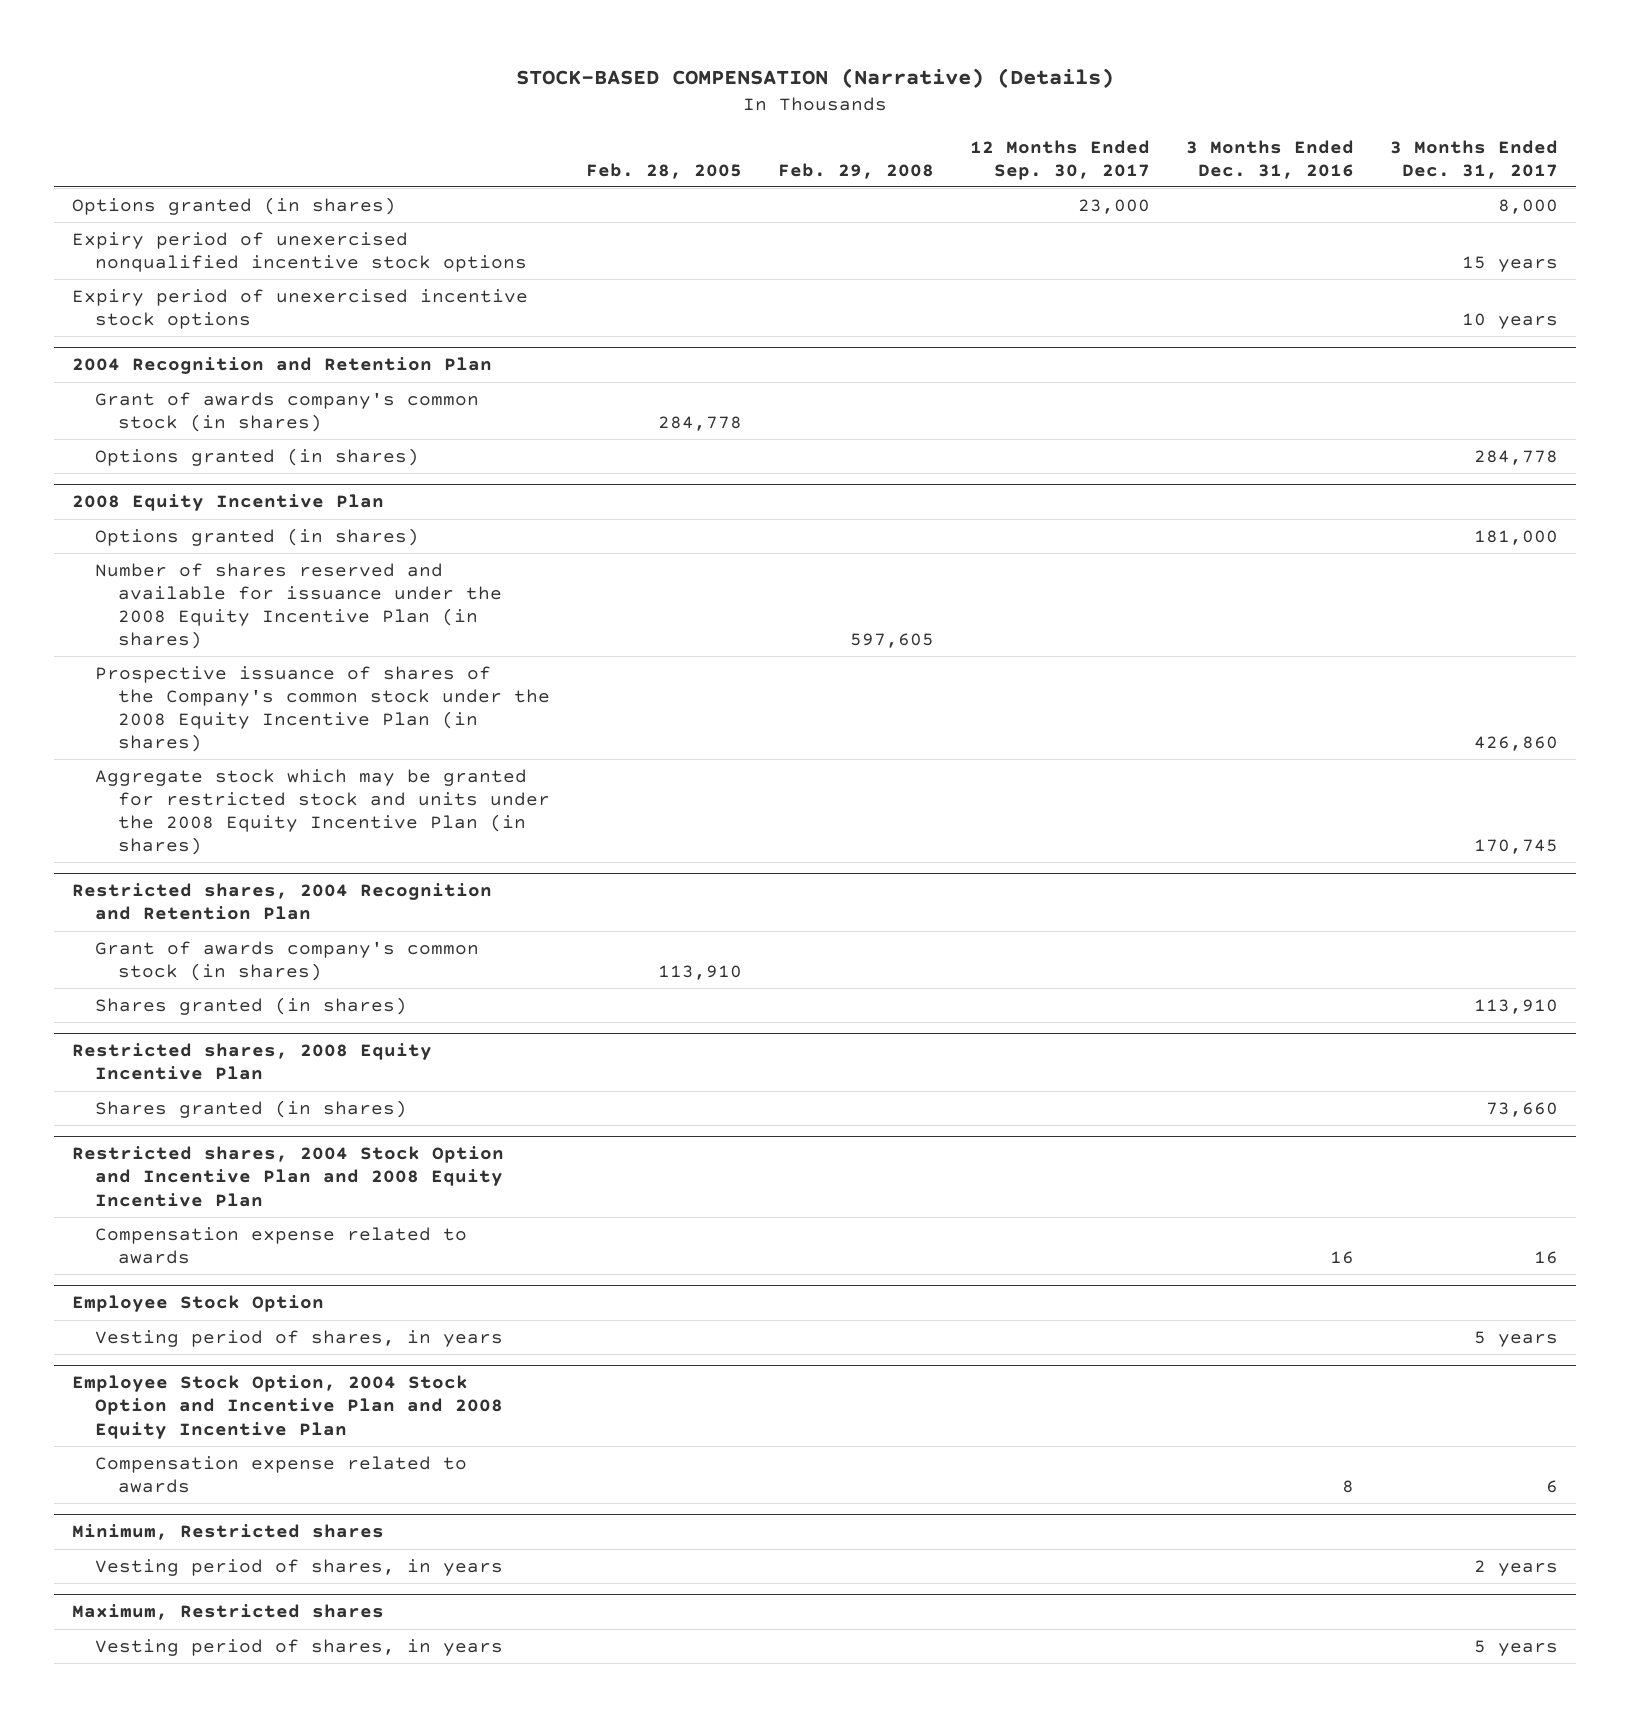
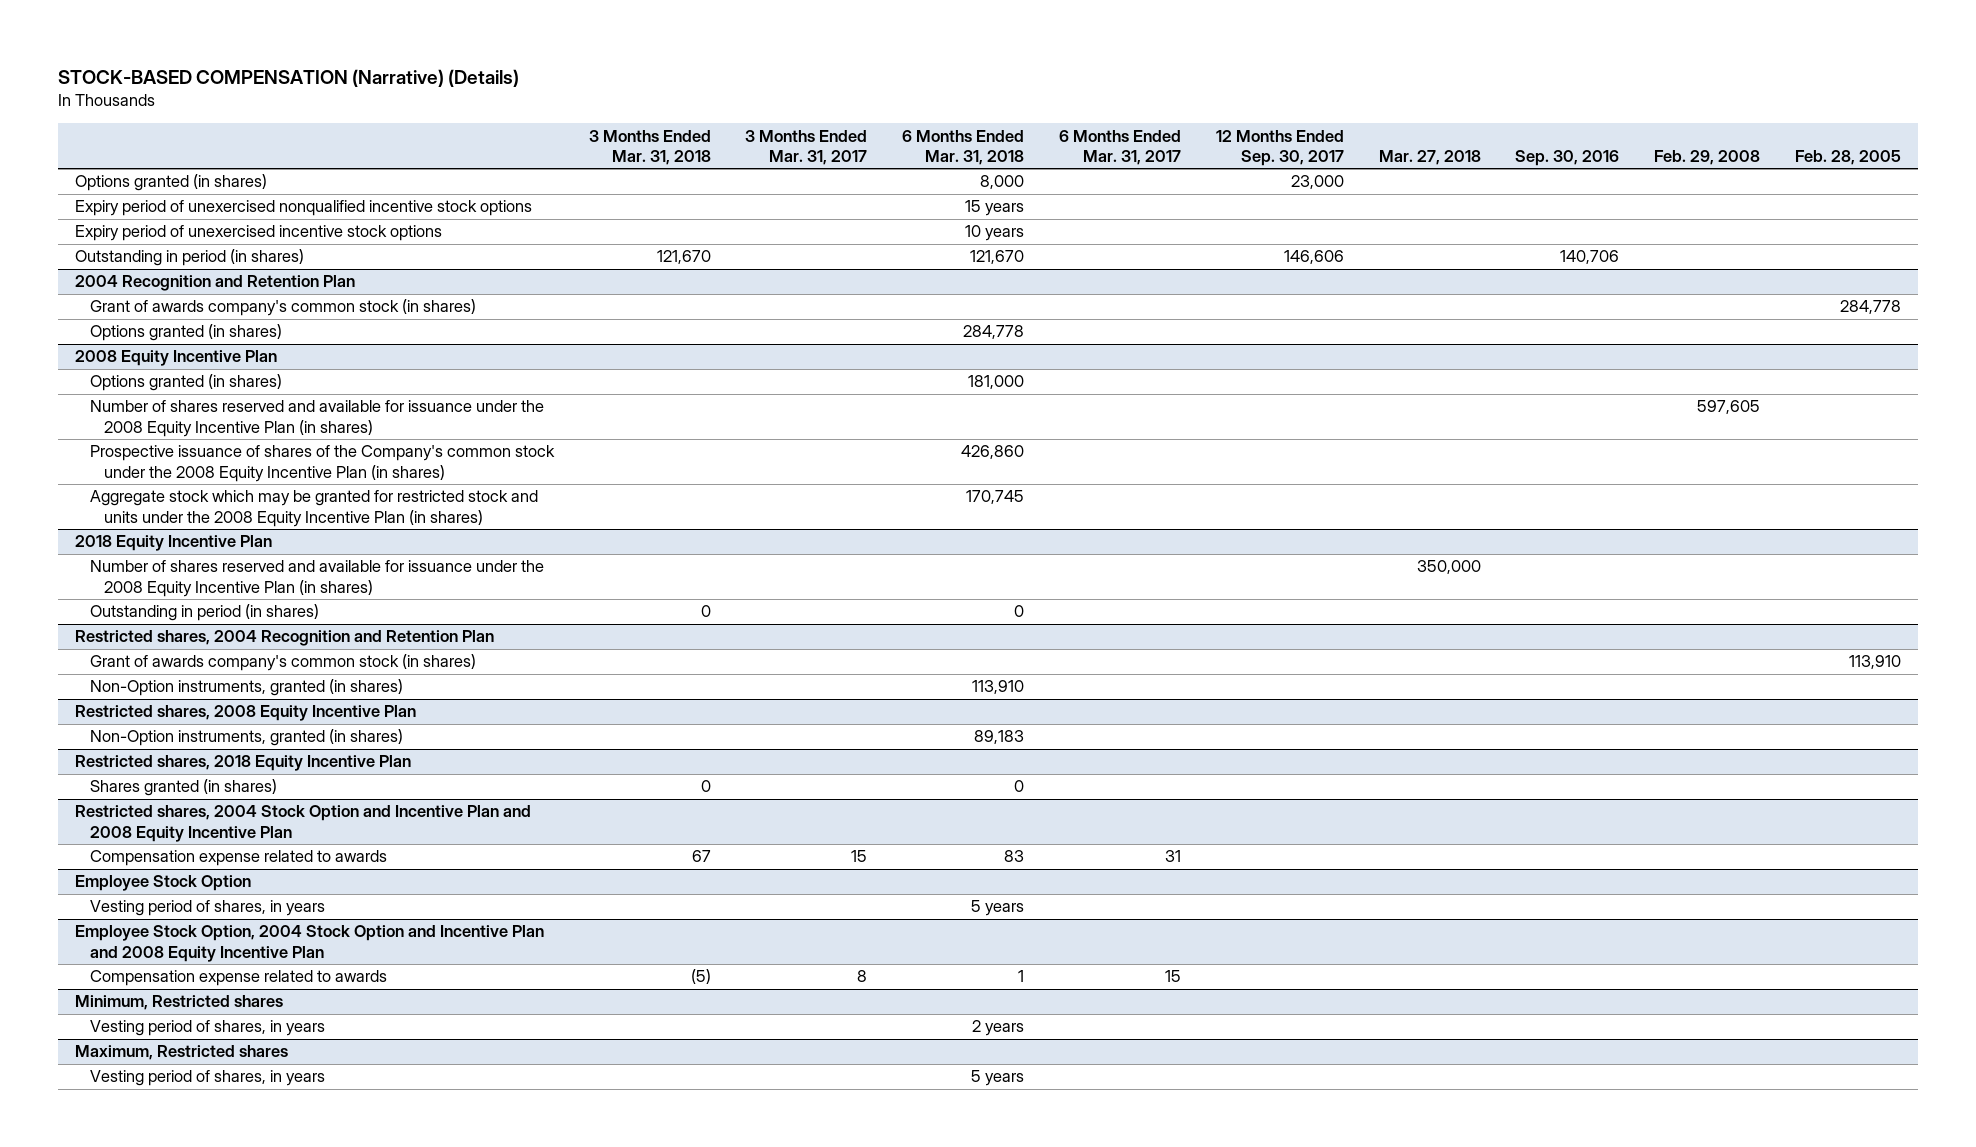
- | Feb. 28, 2005 | Feb. 29, 2008 | 12 Months Ended Sep. 30, 2017 | 3 Months Ended Dec. 31, 2016 | 3 Months Ended Dec. 31, 2017
+ | 3 Months Ended Mar. 31, 2018 | 3 Months Ended Mar. 31, 2017 | 6 Months Ended Mar. 31, 2018 | 6 Months Ended Mar. 31, 2017 | 12 Months Ended Sep. 30, 2017 | Mar. 27, 2018 | Sep. 30, 2016 | Feb. 29, 2008 | Feb. 28, 2005
+ Outstanding in period (in shares) | 121,670 | | 121,670 | | 146,606 | | 140,706 | |
+ 2018 Equity Incentive Plan
+ Number of shares reserved and available for issuance under the 2008 Equity Incentive Plan (in shares) | | | | | | 350,000 | | |
+ Outstanding in period (in shares) | 0 | | 0 | | | | | |
@ Restricted shares, 2004 Recognition and Retention Plan
- Shares granted (in shares) | | | | | 113,910
+ Non-Option instruments, granted (in shares) | | | 113,910 | | | | | |
@ Restricted shares, 2008 Equity Incentive Plan
- Shares granted (in shares) | | | | | 73,660
+ Non-Option instruments, granted (in shares) | | | 89,183 | | | | | |
+ Restricted shares, 2018 Equity Incentive Plan
+ Shares granted (in shares) | 0 | | 0 | | | | | |

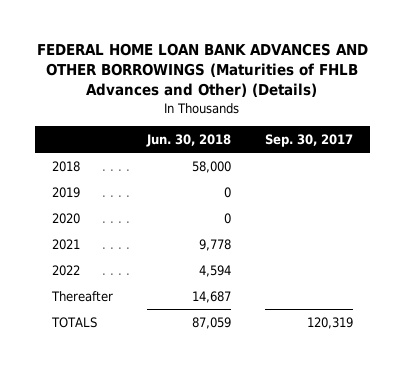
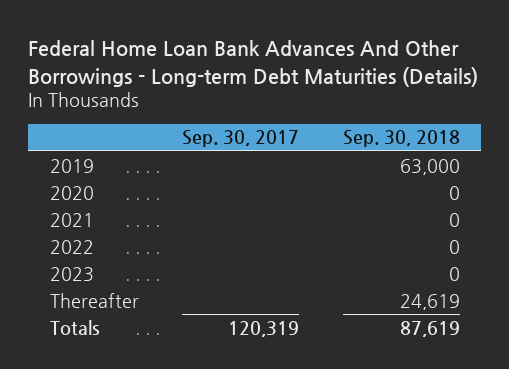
- FEDERAL HOME LOAN BANK ADVANCES AND OTHER BORROWINGS (Maturities of FHLB Advances and Other) (Details)
+ Federal Home Loan Bank Advances And Other Borrowings - Long-term Debt Maturities (Details)
- | Jun. 30, 2018 | Sep. 30, 2017
+ | Sep. 30, 2017 | Sep. 30, 2018
- 2018 | 58,000 |
+ 2023 | | 0
- TOTALS | 87,059 | 120,319
+ Totals | 120,319 | 87,619

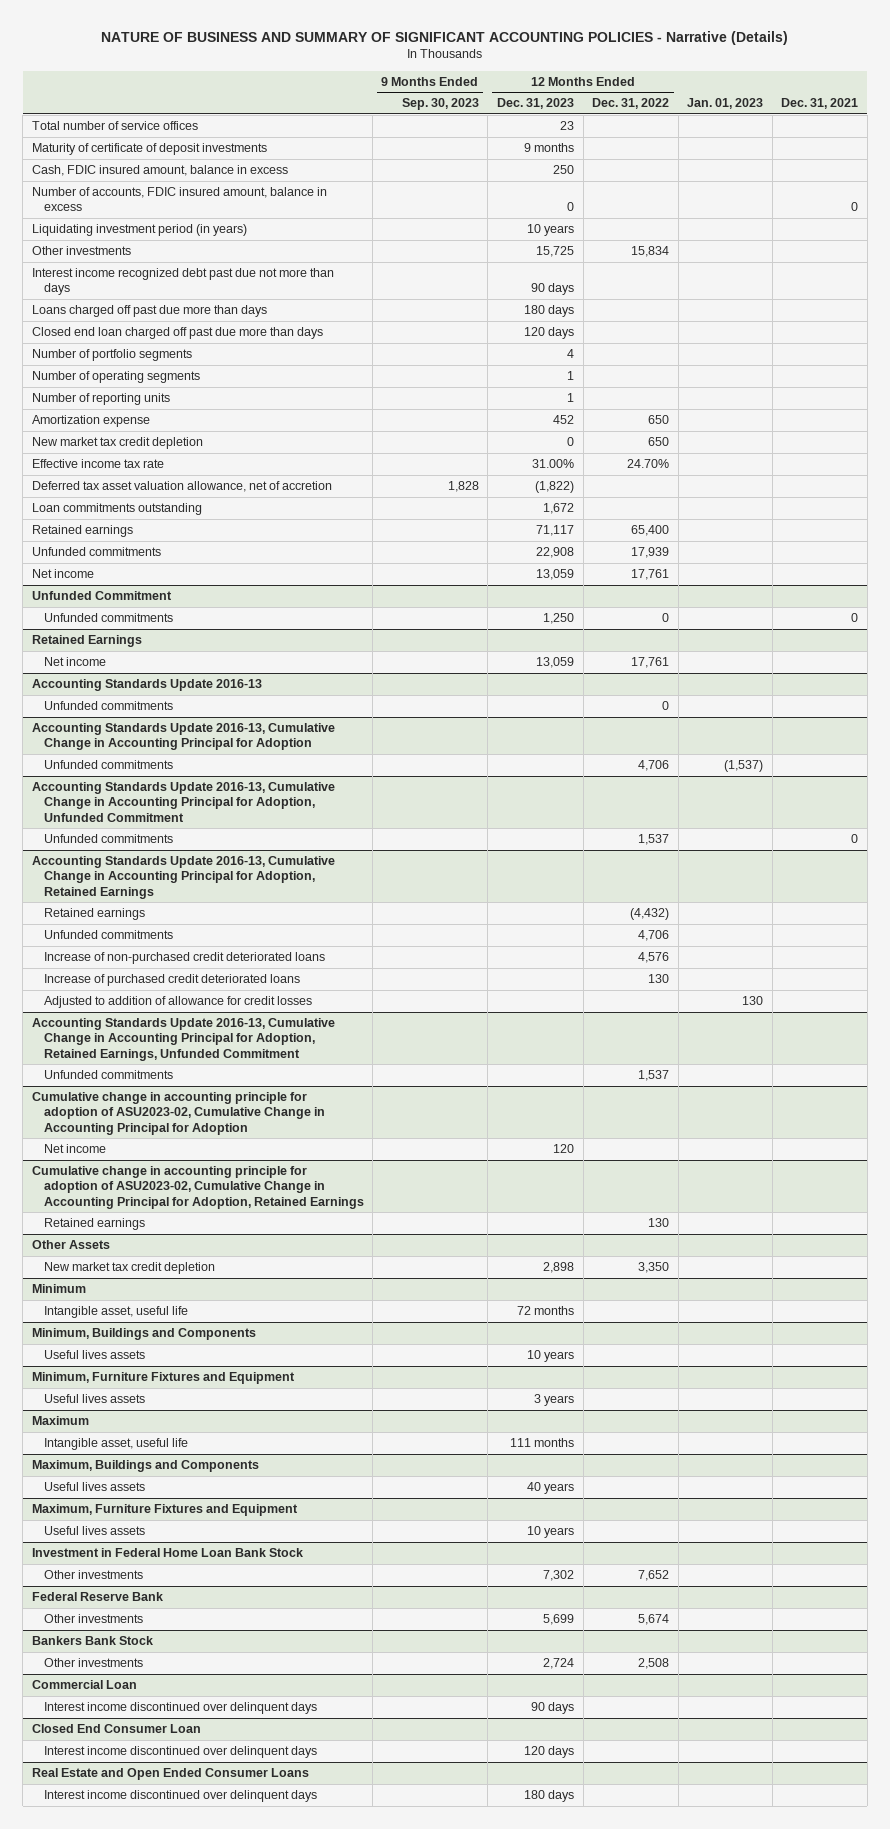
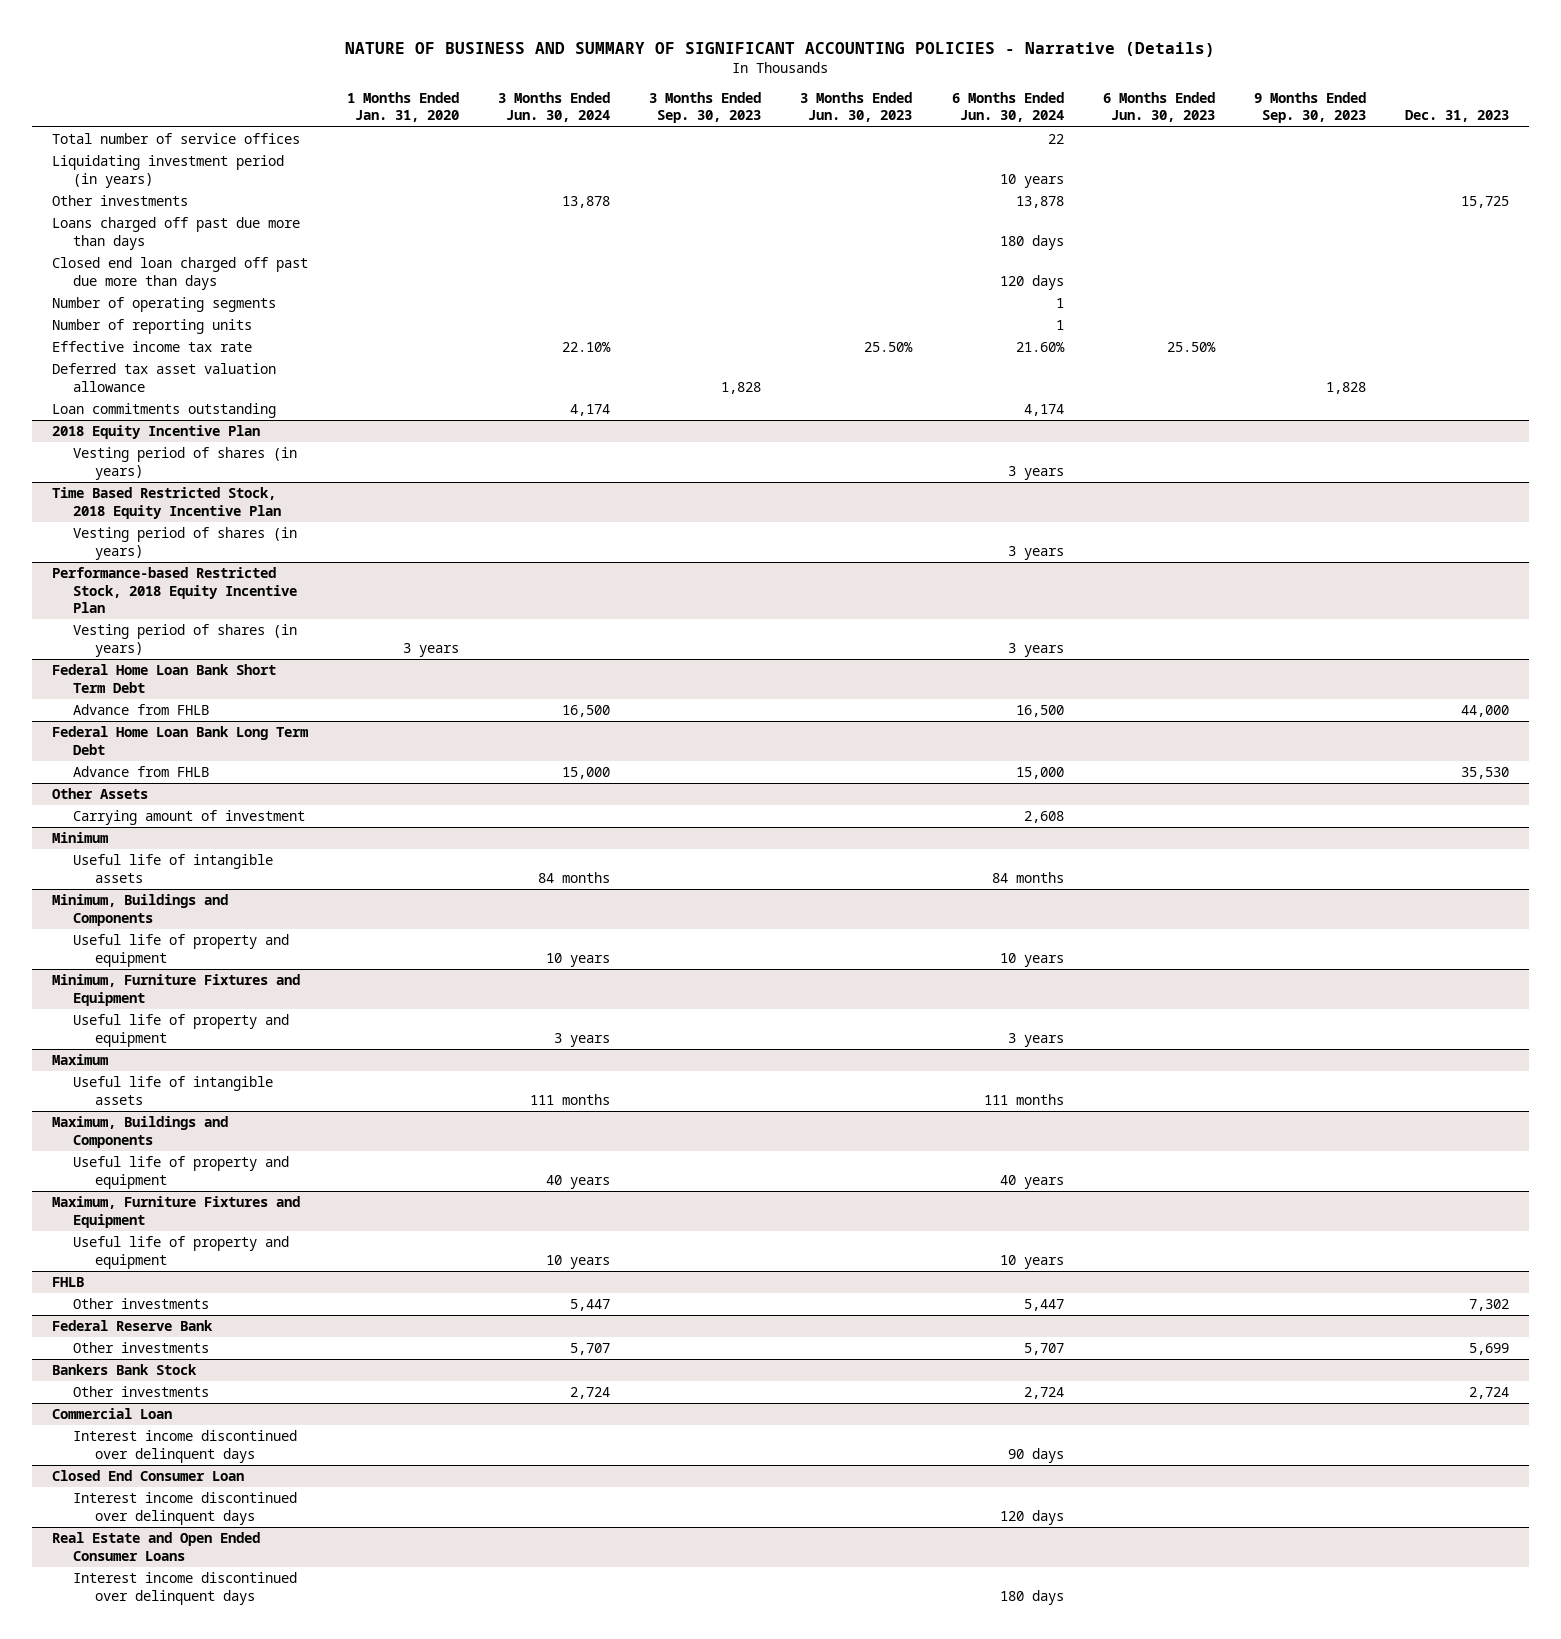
- | 9 Months Ended Sep. 30, 2023 | 12 Months Ended Dec. 31, 2023 | 12 Months Ended Dec. 31, 2022 | Jan. 01, 2023 | Dec. 31, 2021
+ | 1 Months Ended Jan. 31, 2020 | 3 Months Ended Jun. 30, 2024 | 3 Months Ended Sep. 30, 2023 | 3 Months Ended Jun. 30, 2023 | 6 Months Ended Jun. 30, 2024 | 6 Months Ended Jun. 30, 2023 | 9 Months Ended Sep. 30, 2023 | Dec. 31, 2023
- Maturity of certificate of deposit investments | | 9 months | | |
- Cash, FDIC insured amount, balance in excess | | 250 | | |
- Number of accounts, FDIC insured amount, balance in excess | | 0 | | | 0
- Interest income recognized debt past due not more than days | | 90 days | | |
- Number of portfolio segments | | 4 | | |
- Amortization expense | | 452 | 650 | |
- New market tax credit depletion | | 0 | 650 | |
- Deferred tax asset valuation allowance, net of accretion | 1,828 | (1,822) | | |
+ Deferred tax asset valuation allowance | | | 1,828 | | | | 1,828 |
- Retained earnings | | 71,117 | 65,400 | |
- Unfunded commitments | | 22,908 | 17,939 | |
- Net income | | 13,059 | 17,761 | |
- Unfunded Commitment
- Unfunded commitments | | 1,250 | 0 | | 0
- Retained Earnings
- Net income | | 13,059 | 17,761 | |
- Accounting Standards Update 2016-13
- Unfunded commitments | | | 0 | |
- Accounting Standards Update 2016-13, Cumulative Change in Accounting Principal for Adoption
- Unfunded commitments | | | 4,706 | (1,537) |
- Accounting Standards Update 2016-13, Cumulative Change in Accounting Principal for Adoption, Unfunded Commitment
- Unfunded commitments | | | 1,537 | | 0
- Accounting Standards Update 2016-13, Cumulative Change in Accounting Principal for Adoption, Retained Earnings
- Retained earnings | | | (4,432) | |
- Unfunded commitments | | | 4,706 | |
- Increase of non-purchased credit deteriorated loans | | | 4,576 | |
- Increase of purchased credit deteriorated loans | | | 130 | |
- Adjusted to addition of allowance for credit losses | | | | 130 |
- Accounting Standards Update 2016-13, Cumulative Change in Accounting Principal for Adoption, Retained Earnings, Unfunded Commitment
- Unfunded commitments | | | 1,537 | |
- Cumulative change in accounting principle for adoption of ASU2023-02, Cumulative Change in Accounting Principal for Adoption
- Net income | | 120 | | |
- Cumulative change in accounting principle for adoption of ASU2023-02, Cumulative Change in Accounting Principal for Adoption, Retained Earnings
- Retained earnings | | | 130 | |
+ 2018 Equity Incentive Plan
+ Vesting period of shares (in years) | | | | | 3 years | | |
+ Time Based Restricted Stock, 2018 Equity Incentive Plan
+ Vesting period of shares (in years) | | | | | 3 years | | |
+ Performance-based Restricted Stock, 2018 Equity Incentive Plan
+ Vesting period of shares (in years) | 3 years | | | | 3 years | | |
+ Federal Home Loan Bank Short Term Debt
+ Advance from FHLB | | 16,500 | | | 16,500 | | | 44,000
+ Federal Home Loan Bank Long Term Debt
+ Advance from FHLB | | 15,000 | | | 15,000 | | | 35,530
@ Other Assets
- New market tax credit depletion | | 2,898 | 3,350 | |
+ Carrying amount of investment | | | | | 2,608 | | |
@ Minimum
- Intangible asset, useful life | | 72 months | | |
+ Useful life of intangible assets | | 84 months | | | 84 months | | |
@ Minimum, Buildings and Components
- Useful lives assets | | 10 years | | |
+ Useful life of property and equipment | | 10 years | | | 10 years | | |
@ Minimum, Furniture Fixtures and Equipment
- Useful lives assets | | 3 years | | |
+ Useful life of property and equipment | | 3 years | | | 3 years | | |
@ Maximum
- Intangible asset, useful life | | 111 months | | |
+ Useful life of intangible assets | | 111 months | | | 111 months | | |
@ Maximum, Buildings and Components
- Useful lives assets | | 40 years | | |
+ Useful life of property and equipment | | 40 years | | | 40 years | | |
@ Maximum, Furniture Fixtures and Equipment
- Useful lives assets | | 10 years | | |
- Investment in Federal Home Loan Bank Stock
@ Maximum, Furniture Fixtures and Equipment
+ Useful life of property and equipment | | 10 years | | | 10 years | | |
+ FHLB

